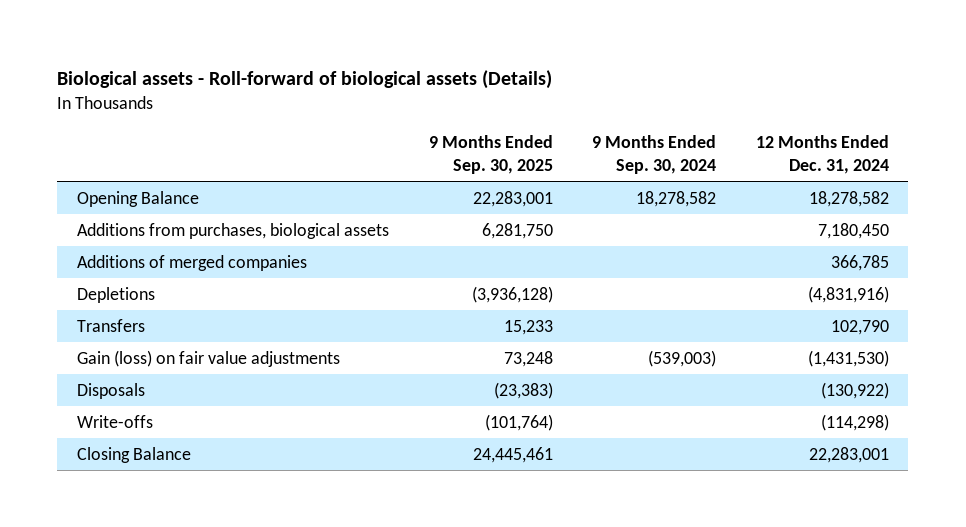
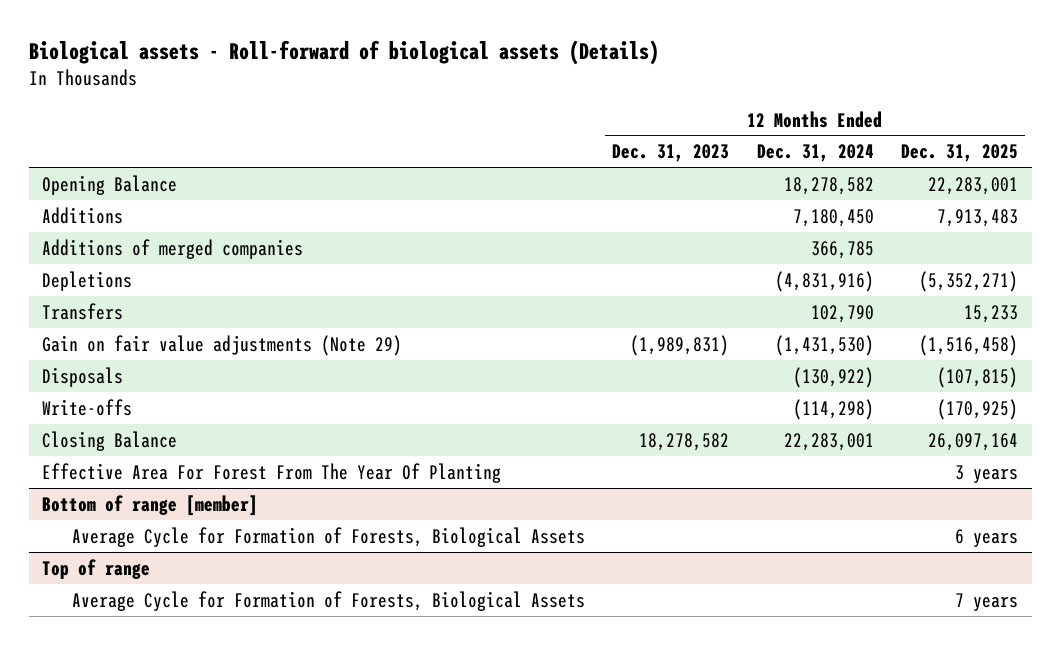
- | 9 Months Ended Sep. 30, 2025 | 9 Months Ended Sep. 30, 2024 | 12 Months Ended Dec. 31, 2024
+ | 12 Months Ended Dec. 31, 2023 | 12 Months Ended Dec. 31, 2024 | 12 Months Ended Dec. 31, 2025
- Additions from purchases, biological assets | 6,281,750 | | 7,180,450
+ Additions | | 7,180,450 | 7,913,483
- Gain (loss) on fair value adjustments | 73,248 | (539,003) | (1,431,530)
+ Gain on fair value adjustments (Note 29) | (1,989,831) | (1,431,530) | (1,516,458)
+ Effective Area For Forest From The Year Of Planting | | | 3 years
+ Bottom of range [member]
+ Average Cycle for Formation of Forests, Biological Assets | | | 6 years
+ Top of range
+ Average Cycle for Formation of Forests, Biological Assets | | | 7 years

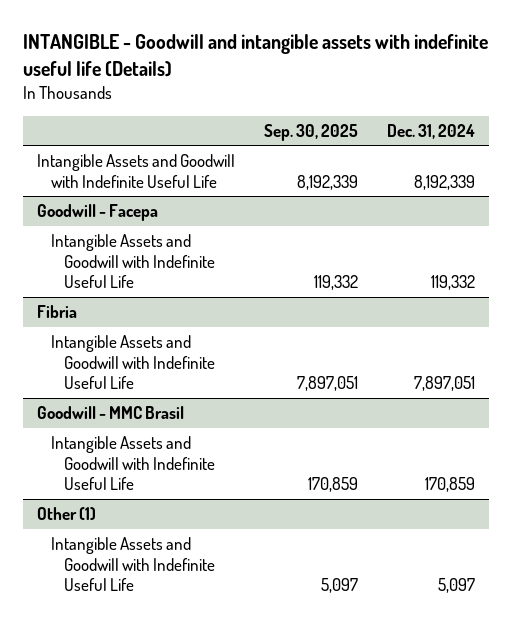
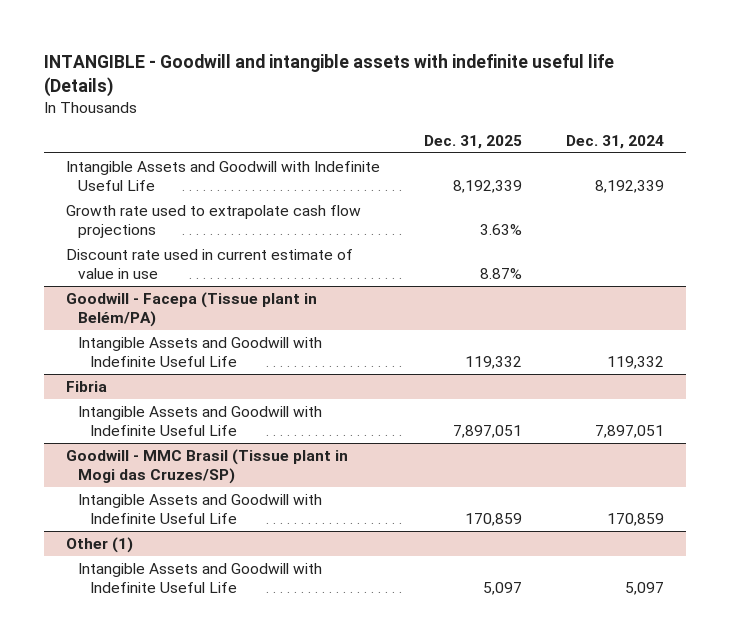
- | Sep. 30, 2025 | Dec. 31, 2024
+ | Dec. 31, 2025 | Dec. 31, 2024
- Goodwill - Facepa
+ Growth rate used to extrapolate cash flow projections | 3.63% |
+ Discount rate used in current estimate of value in use | 8.87% |
+ Goodwill - Facepa (Tissue plant in Belém/PA)
- Goodwill - MMC Brasil
+ Goodwill - MMC Brasil (Tissue plant in Mogi das Cruzes/SP)

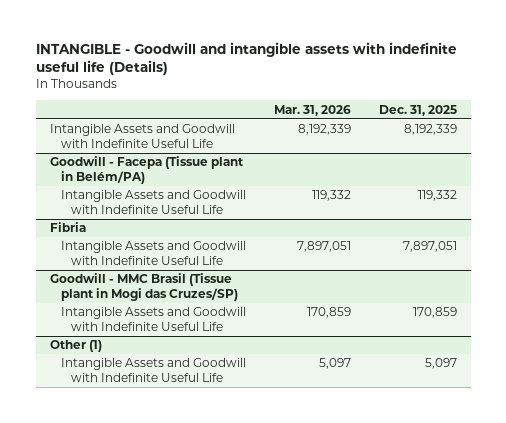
- | Dec. 31, 2025 | Dec. 31, 2024
+ | Mar. 31, 2026 | Dec. 31, 2025
- Growth rate used to extrapolate cash flow projections | 3.63% |
- Discount rate used in current estimate of value in use | 8.87% |

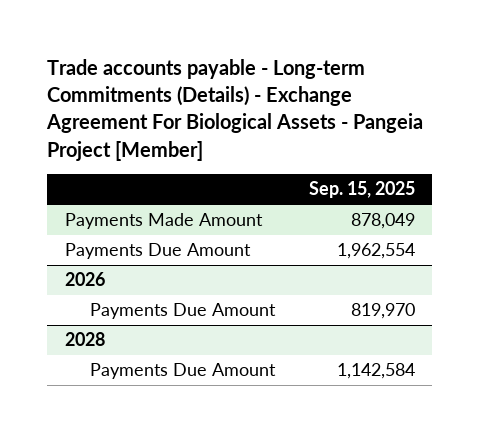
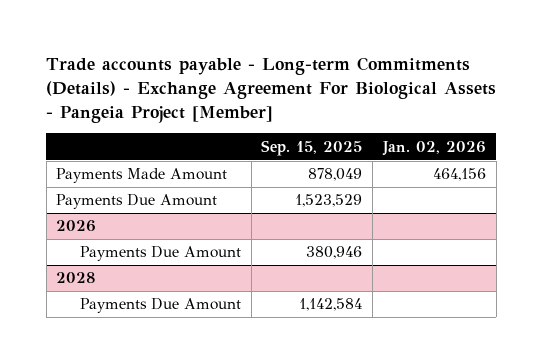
- | Sep. 15, 2025
+ | Sep. 15, 2025 | Jan. 02, 2026
- Payments Due Amount | 1,962,554
+ Payments Due Amount | 1,523,529 |
@ 2026
- Payments Due Amount | 819,970
+ Payments Due Amount | 380,946 |

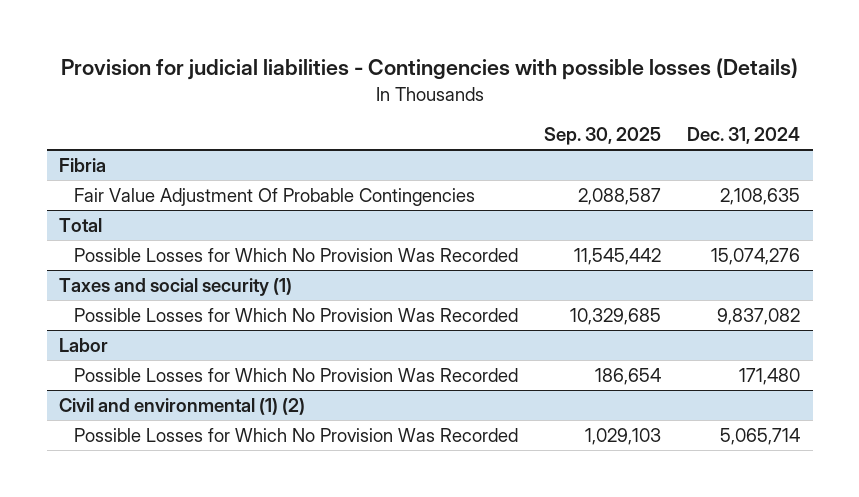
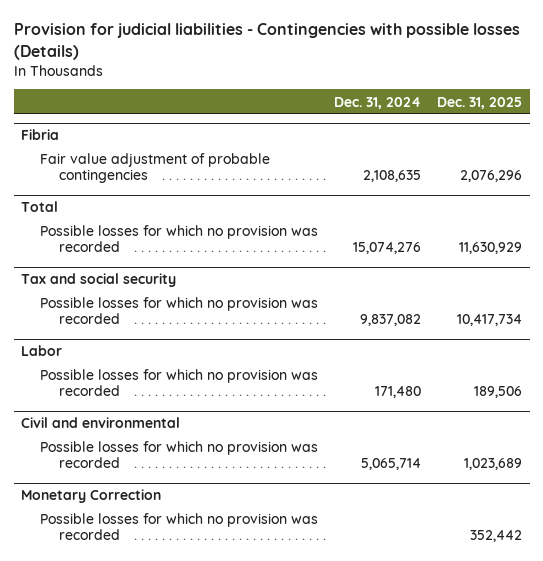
- | Sep. 30, 2025 | Dec. 31, 2024
+ | Dec. 31, 2024 | Dec. 31, 2025
@ Fibria
- Fair Value Adjustment Of Probable Contingencies | 2,088,587 | 2,108,635
+ Fair value adjustment of probable contingencies | 2,108,635 | 2,076,296
@ Total
- Possible Losses for Which No Provision Was Recorded | 11,545,442 | 15,074,276
- Taxes and social security (1)
- Possible Losses for Which No Provision Was Recorded | 10,329,685 | 9,837,082
@ Total
+ Possible losses for which no provision was recorded | 15,074,276 | 11,630,929
+ Tax and social security
+ Possible losses for which no provision was recorded | 9,837,082 | 10,417,734
@ Labor
- Possible Losses for Which No Provision Was Recorded | 186,654 | 171,480
- Civil and environmental (1) (2)
- Possible Losses for Which No Provision Was Recorded | 1,029,103 | 5,065,714
@ Labor
+ Possible losses for which no provision was recorded | 171,480 | 189,506
+ Civil and environmental
+ Possible losses for which no provision was recorded | 5,065,714 | 1,023,689
+ Monetary Correction
+ Possible losses for which no provision was recorded | | 352,442

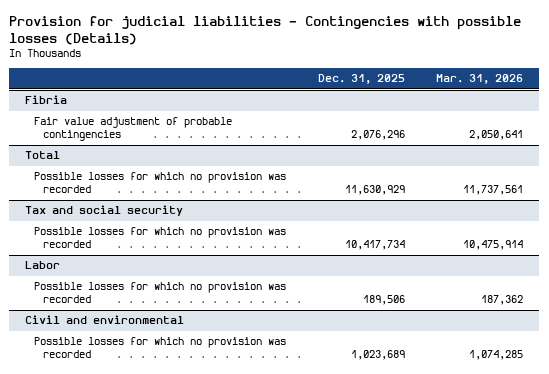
- | Dec. 31, 2024 | Dec. 31, 2025
+ | Dec. 31, 2025 | Mar. 31, 2026
- Monetary Correction
- Possible losses for which no provision was recorded | | 352,442

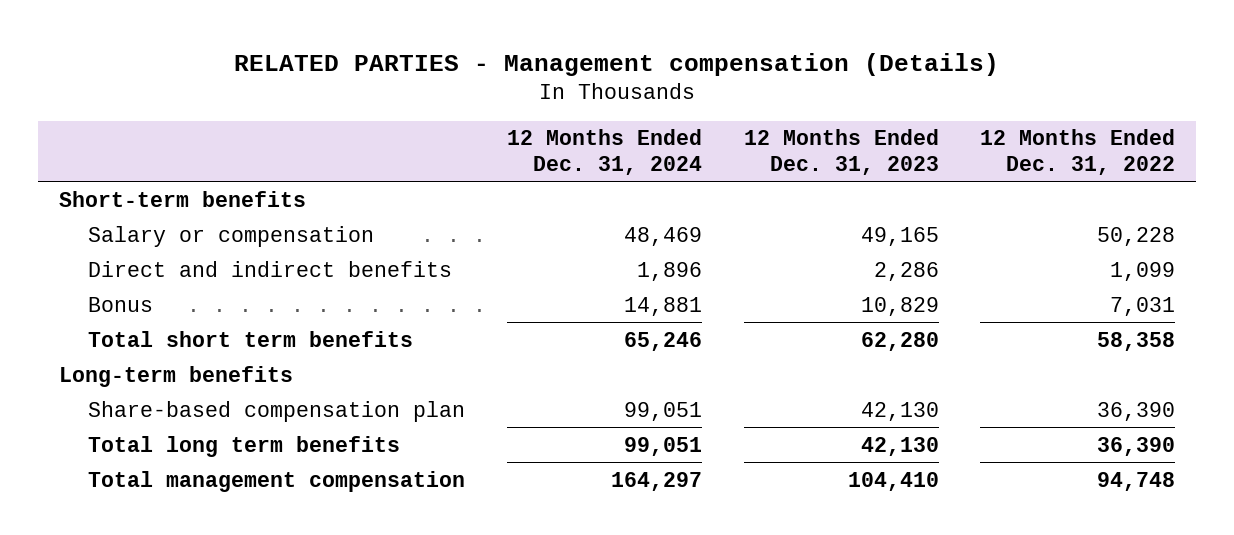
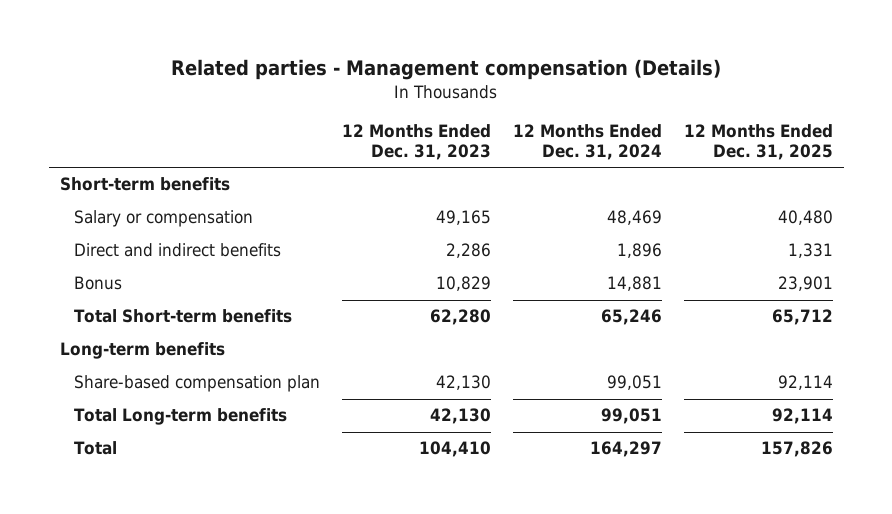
- RELATED PARTIES - Management compensation (Details)
+ Related parties - Management compensation (Details)
- | 12 Months Ended Dec. 31, 2024 | 12 Months Ended Dec. 31, 2023 | 12 Months Ended Dec. 31, 2022
+ | 12 Months Ended Dec. 31, 2023 | 12 Months Ended Dec. 31, 2024 | 12 Months Ended Dec. 31, 2025
- Total short term benefits | 65,246 | 62,280 | 58,358
+ Total Short-term benefits | 62,280 | 65,246 | 65,712
- Total long term benefits | 99,051 | 42,130 | 36,390
- Total management compensation | 164,297 | 104,410 | 94,748
+ Total Long-term benefits | 42,130 | 99,051 | 92,114
+ Total | 104,410 | 164,297 | 157,826

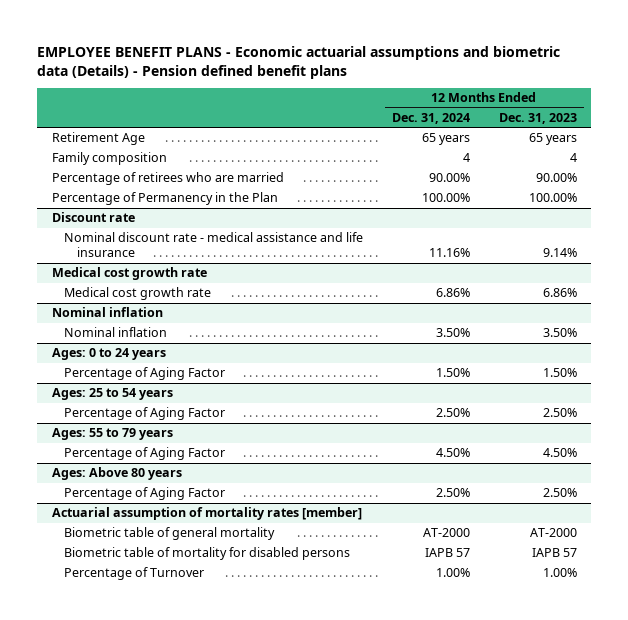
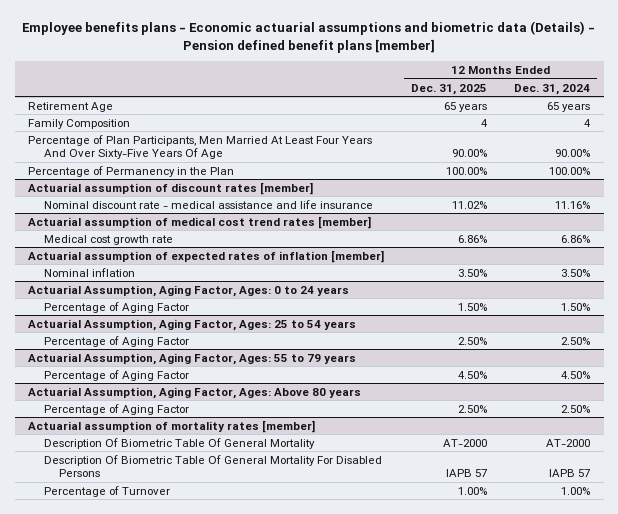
- EMPLOYEE BENEFIT PLANS - Economic actuarial assumptions and biometric data (Details) - Pension defined benefit plans
+ Employee benefits plans - Economic actuarial assumptions and biometric data (Details) - Pension defined benefit plans [member]
- | 12 Months Ended Dec. 31, 2024 | 12 Months Ended Dec. 31, 2023
+ | 12 Months Ended Dec. 31, 2025 | 12 Months Ended Dec. 31, 2024
- Family composition | 4 | 4
- Percentage of retirees who are married | 90.00% | 90.00%
+ Family Composition | 4 | 4
+ Percentage of Plan Participants, Men Married At Least Four Years And Over Sixty-Five Years Of Age | 90.00% | 90.00%
- Discount rate
+ Actuarial assumption of discount rates [member]
- Medical cost growth rate
+ Actuarial assumption of medical cost trend rates [member]
- Nominal inflation
+ Actuarial assumption of expected rates of inflation [member]
- Ages: 0 to 24 years
+ Actuarial Assumption, Aging Factor, Ages: 0 to 24 years
- Ages: 25 to 54 years
+ Actuarial Assumption, Aging Factor, Ages: 25 to 54 years
- Ages: 55 to 79 years
+ Actuarial Assumption, Aging Factor, Ages: 55 to 79 years
- Ages: Above 80 years
+ Actuarial Assumption, Aging Factor, Ages: Above 80 years
@ Actuarial assumption of mortality rates [member]
- Biometric table of general mortality | AT-2000 | AT-2000
- Biometric table of mortality for disabled persons | IAPB 57 | IAPB 57
+ Description Of Biometric Table Of General Mortality | AT-2000 | AT-2000
+ Description Of Biometric Table Of General Mortality For Disabled Persons | IAPB 57 | IAPB 57

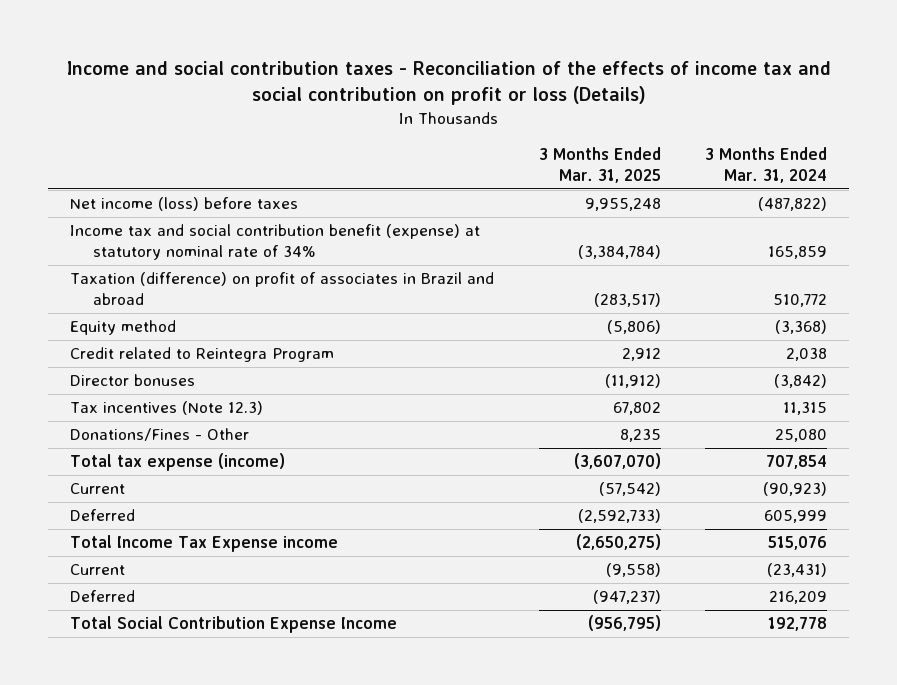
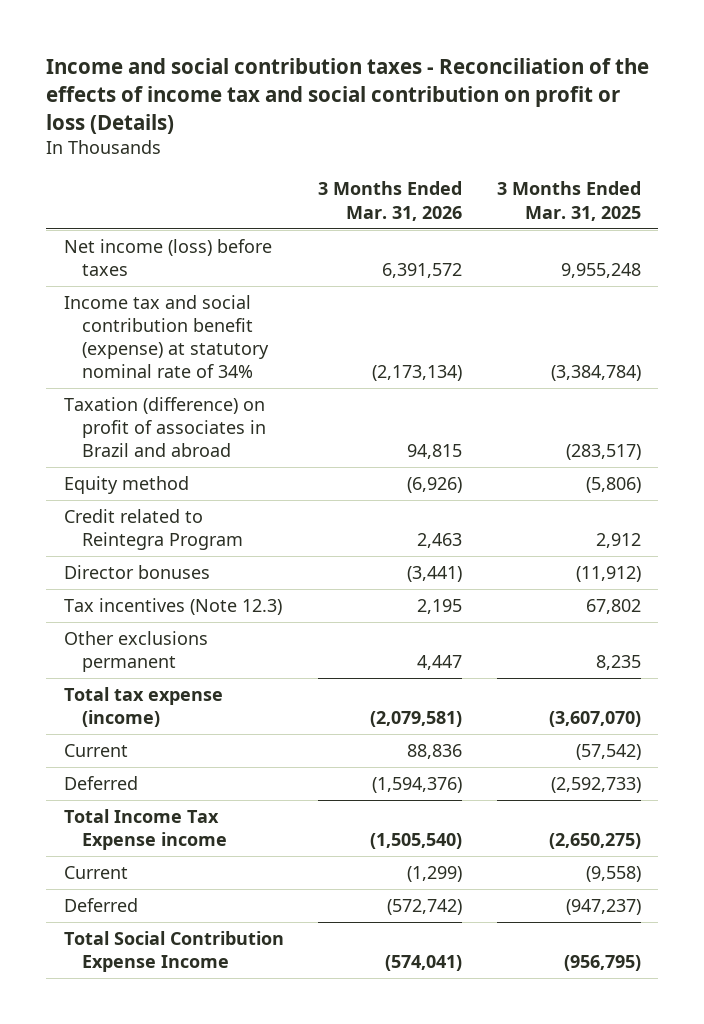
- | 3 Months Ended Mar. 31, 2025 | 3 Months Ended Mar. 31, 2024
+ | 3 Months Ended Mar. 31, 2026 | 3 Months Ended Mar. 31, 2025
- Donations/Fines - Other | 8,235 | 25,080
+ Other exclusions permanent | 4,447 | 8,235

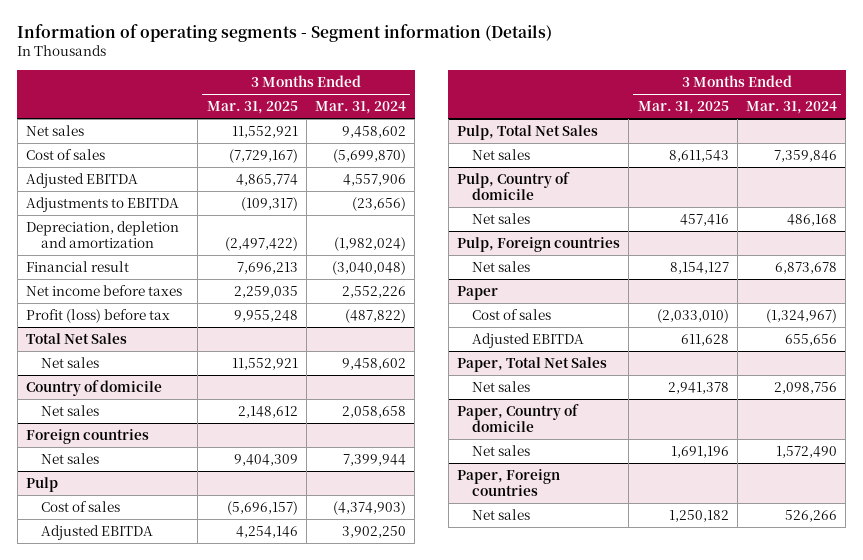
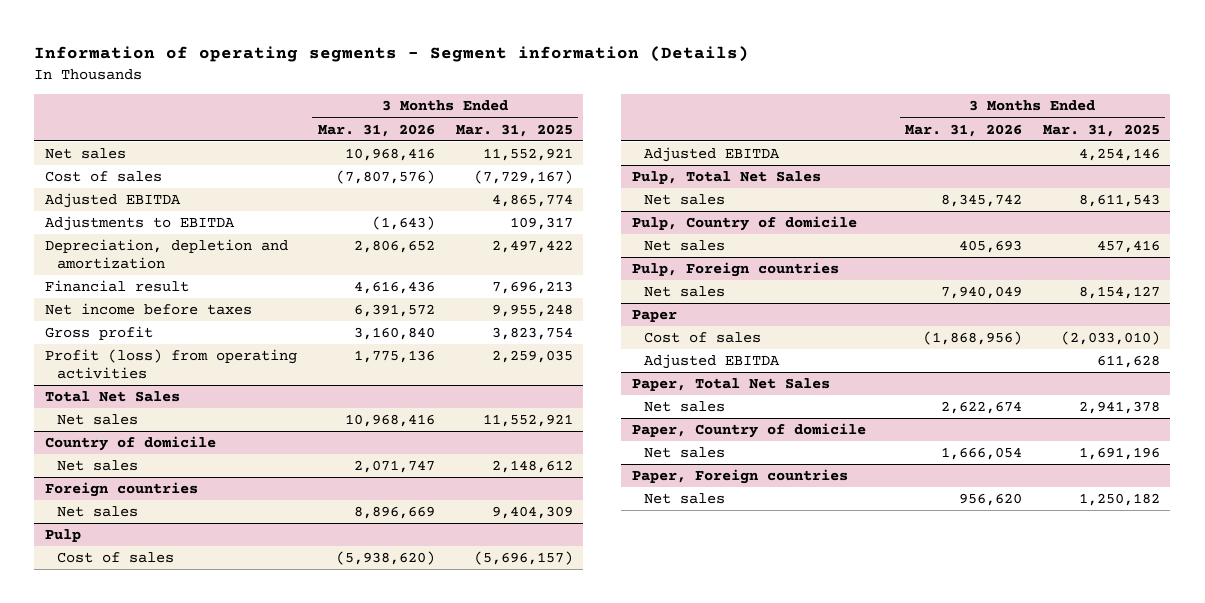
- | 3 Months Ended Mar. 31, 2025 | 3 Months Ended Mar. 31, 2024
+ | 3 Months Ended Mar. 31, 2026 | 3 Months Ended Mar. 31, 2025
- Adjustments to EBITDA | (109,317) | (23,656)
- Depreciation, depletion and amortization | (2,497,422) | (1,982,024)
+ Adjustments to EBITDA | (1,643) | 109,317
+ Depreciation, depletion and amortization | 2,806,652 | 2,497,422
- Net income before taxes | 2,259,035 | 2,552,226
- Profit (loss) before tax | 9,955,248 | (487,822)
+ Net income before taxes | 6,391,572 | 9,955,248
+ Gross profit | 3,160,840 | 3,823,754
+ Profit (loss) from operating activities | 1,775,136 | 2,259,035

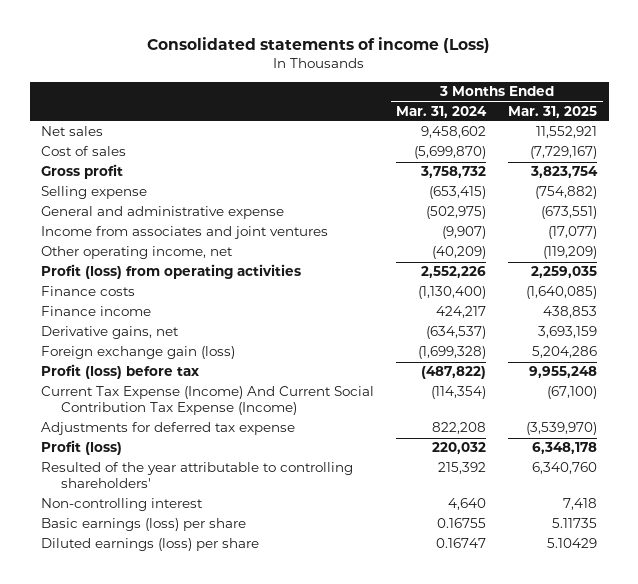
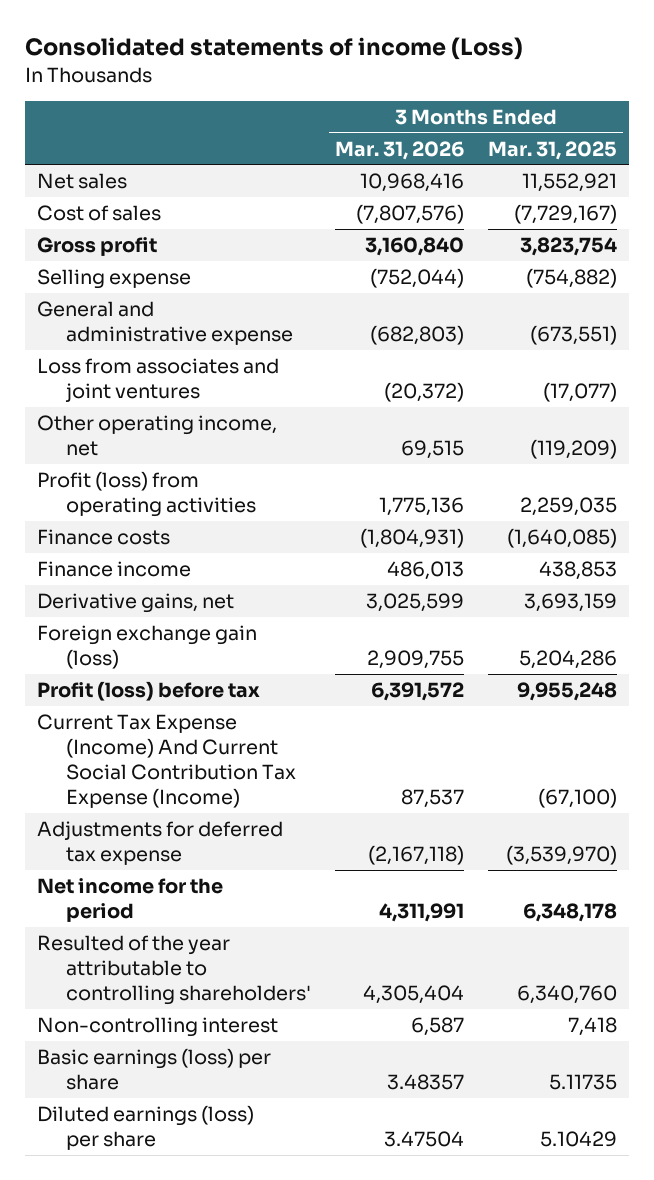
- | 3 Months Ended Mar. 31, 2024 | 3 Months Ended Mar. 31, 2025
+ | 3 Months Ended Mar. 31, 2026 | 3 Months Ended Mar. 31, 2025
- Income from associates and joint ventures | (9,907) | (17,077)
+ Loss from associates and joint ventures | (20,372) | (17,077)
- Profit (loss) | 220,032 | 6,348,178
+ Net income for the period | 4,311,991 | 6,348,178

